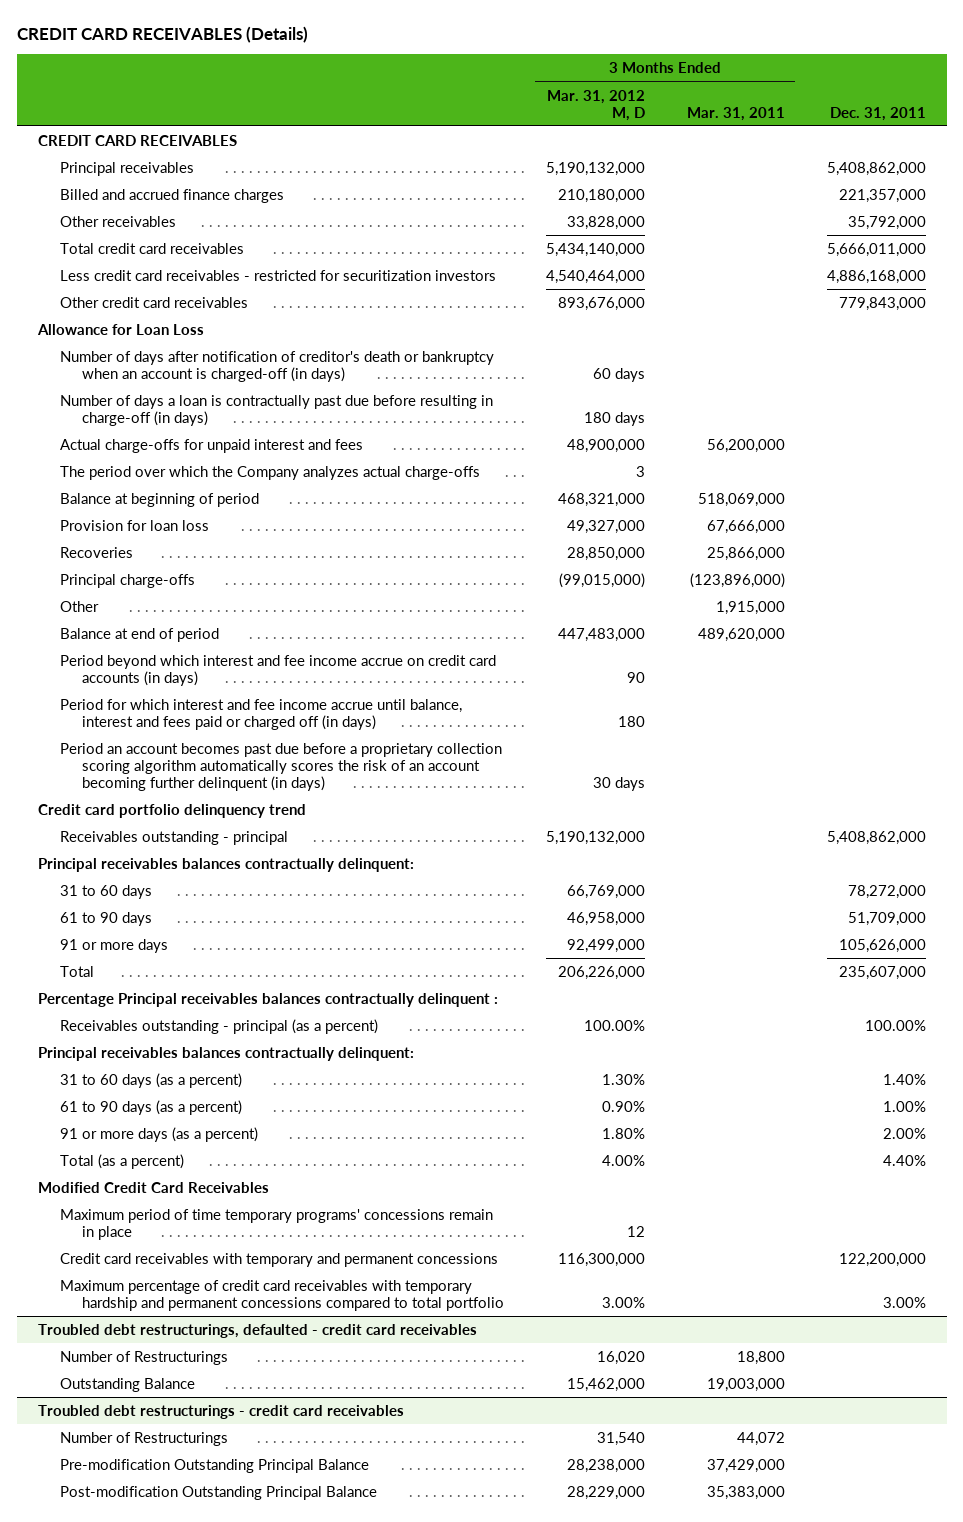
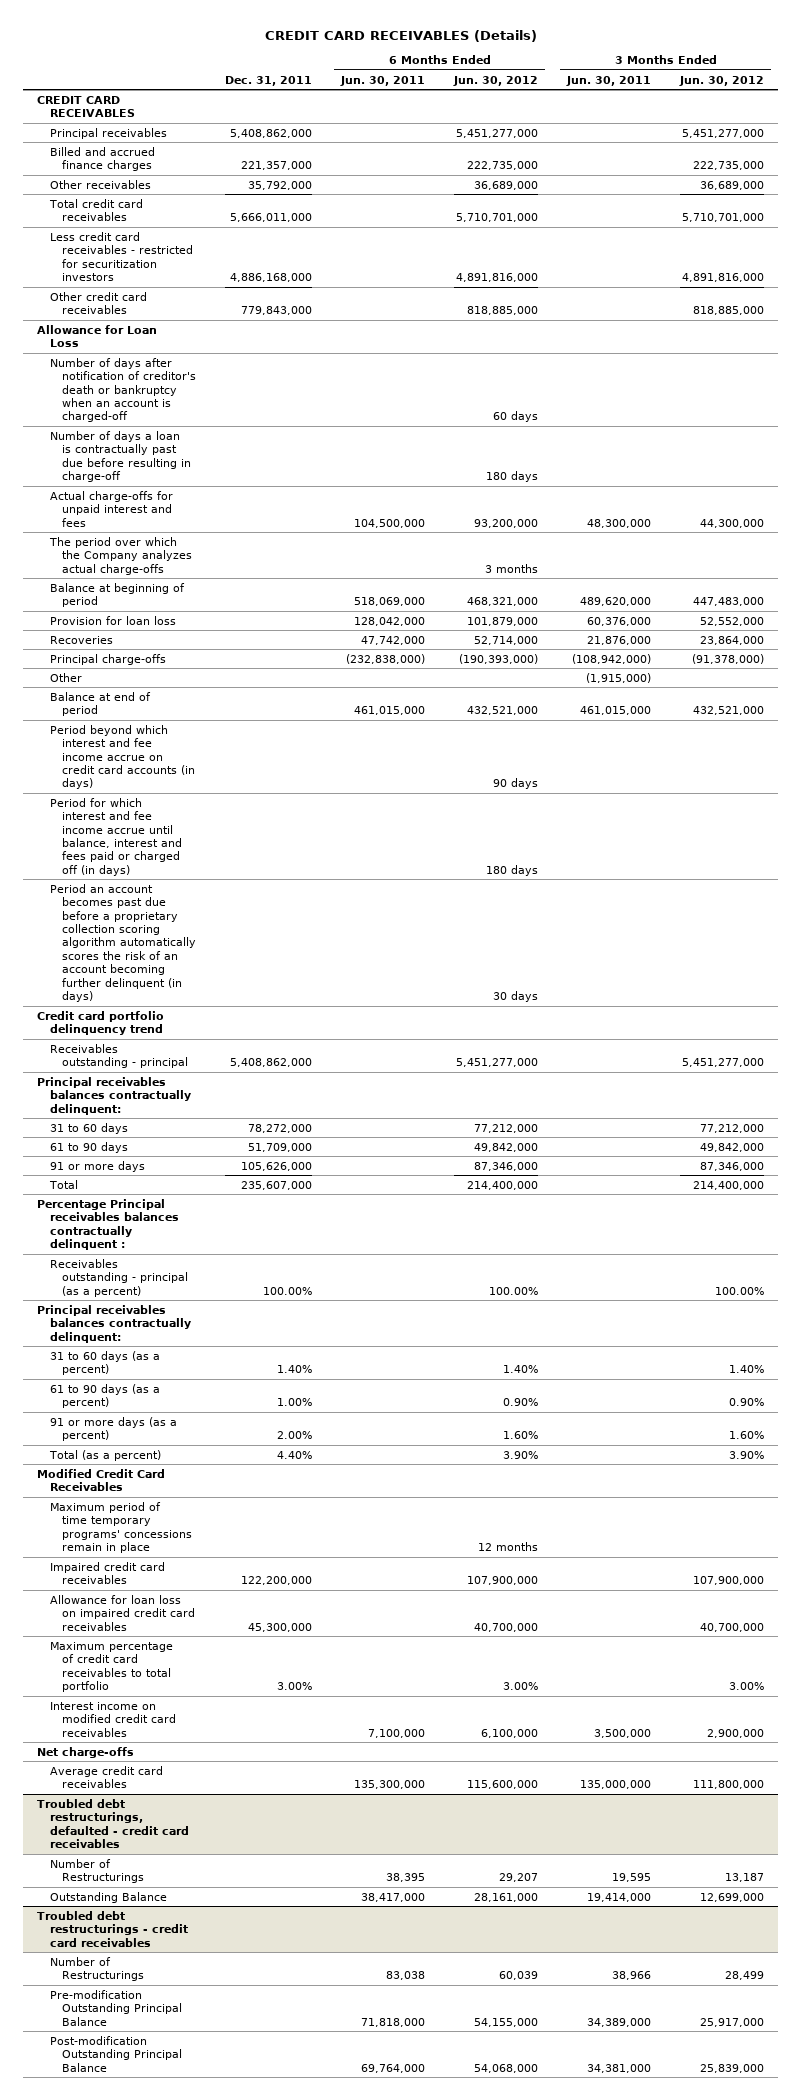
- | 3 Months Ended Mar. 31, 2012 M, D | 3 Months Ended Mar. 31, 2011 | Dec. 31, 2011
+ | Dec. 31, 2011 | 6 Months Ended Jun. 30, 2011 | 6 Months Ended Jun. 30, 2012 | 3 Months Ended Jun. 30, 2011 | 3 Months Ended Jun. 30, 2012
- Number of days after notification of creditor's death or bankruptcy when an account is charged-off (in days) | 60 days | |
- Number of days a loan is contractually past due before resulting in charge-off (in days) | 180 days | |
+ Number of days after notification of creditor's death or bankruptcy when an account is charged-off | | | 60 days | |
+ Number of days a loan is contractually past due before resulting in charge-off | | | 180 days | |
- Credit card receivables with temporary and permanent concessions | 116,300,000 | | 122,200,000
- Maximum percentage of credit card receivables with temporary hardship and permanent concessions compared to total portfolio | 3.00% | | 3.00%
+ Impaired credit card receivables | 122,200,000 | | 107,900,000 | | 107,900,000
+ Allowance for loan loss on impaired credit card receivables | 45,300,000 | | 40,700,000 | | 40,700,000
+ Maximum percentage of credit card receivables to total portfolio | 3.00% | | 3.00% | | 3.00%
+ Interest income on modified credit card receivables | | 7,100,000 | 6,100,000 | 3,500,000 | 2,900,000
+ Net charge-offs
+ Average credit card receivables | | 135,300,000 | 115,600,000 | 135,000,000 | 111,800,000

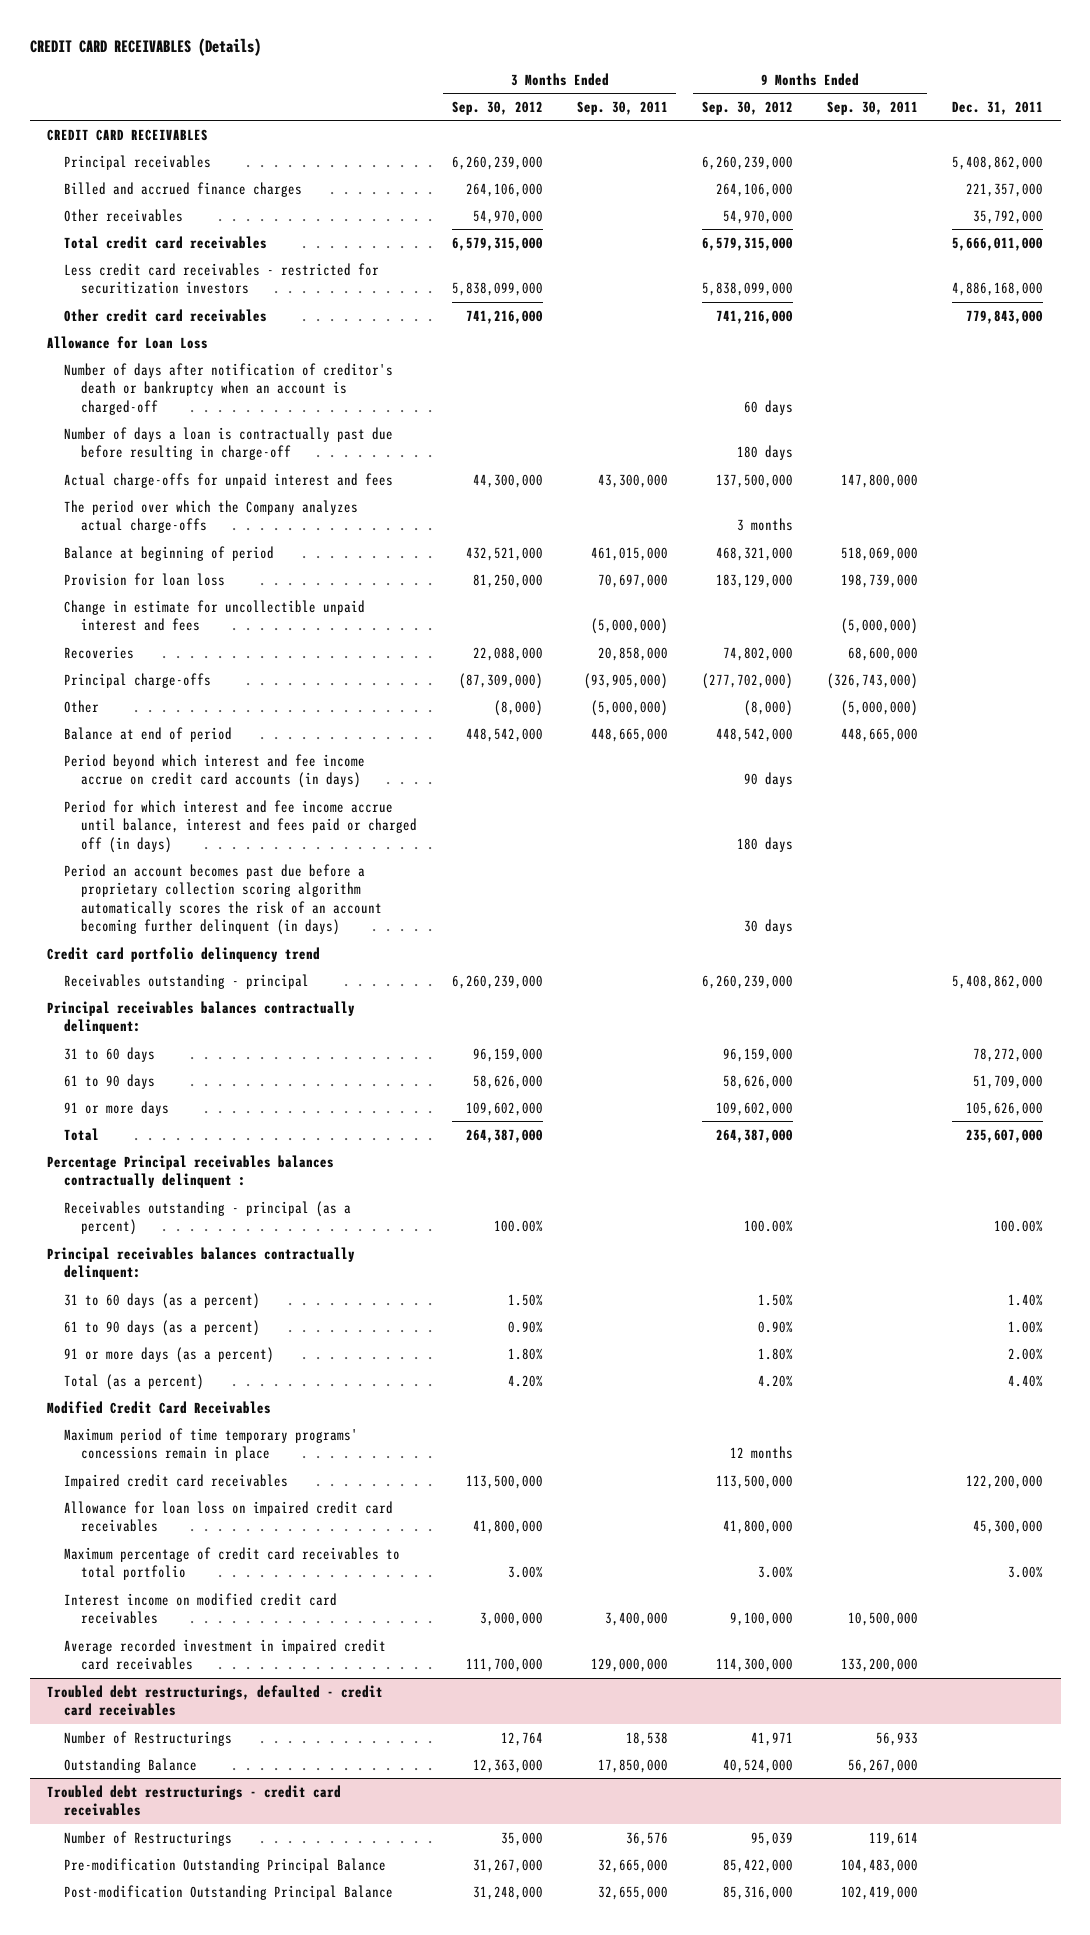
- | Dec. 31, 2011 | 6 Months Ended Jun. 30, 2011 | 6 Months Ended Jun. 30, 2012 | 3 Months Ended Jun. 30, 2011 | 3 Months Ended Jun. 30, 2012
+ | 3 Months Ended Sep. 30, 2012 | 3 Months Ended Sep. 30, 2011 | 9 Months Ended Sep. 30, 2012 | 9 Months Ended Sep. 30, 2011 | Dec. 31, 2011
+ Change in estimate for uncollectible unpaid interest and fees | | (5,000,000) | | (5,000,000) |
- Net charge-offs
- Average credit card receivables | | 135,300,000 | 115,600,000 | 135,000,000 | 111,800,000
+ Average recorded investment in impaired credit card receivables | 111,700,000 | 129,000,000 | 114,300,000 | 133,200,000 |

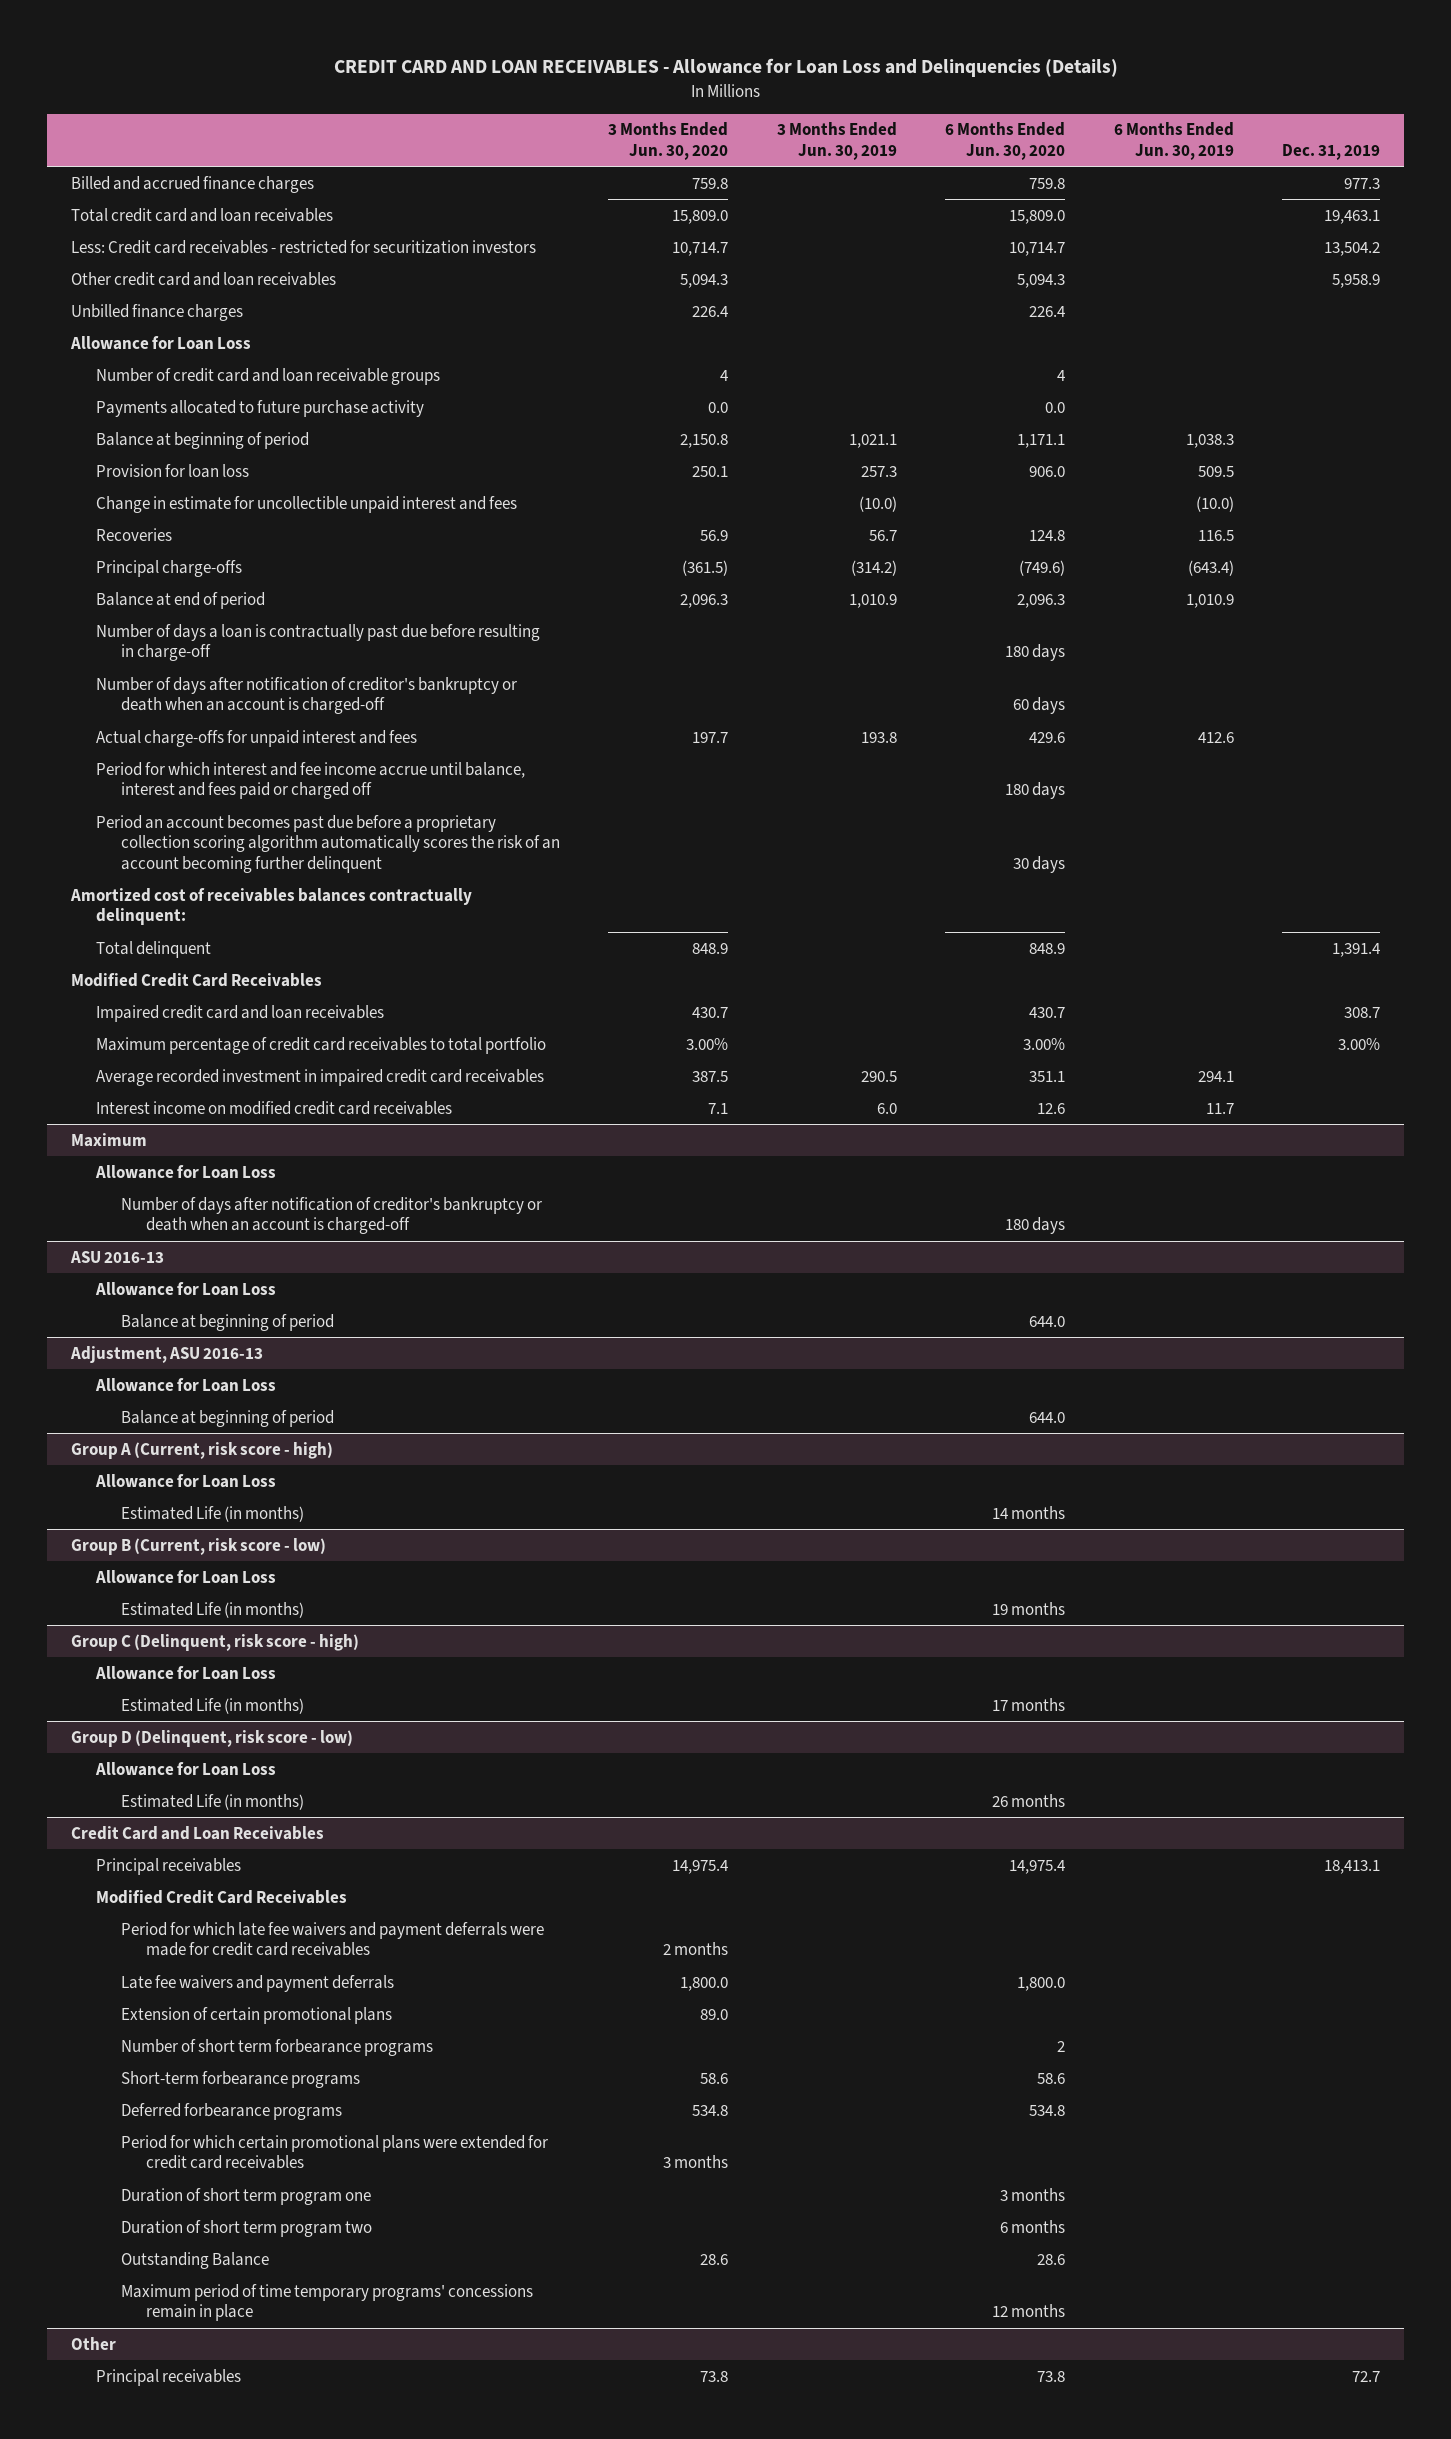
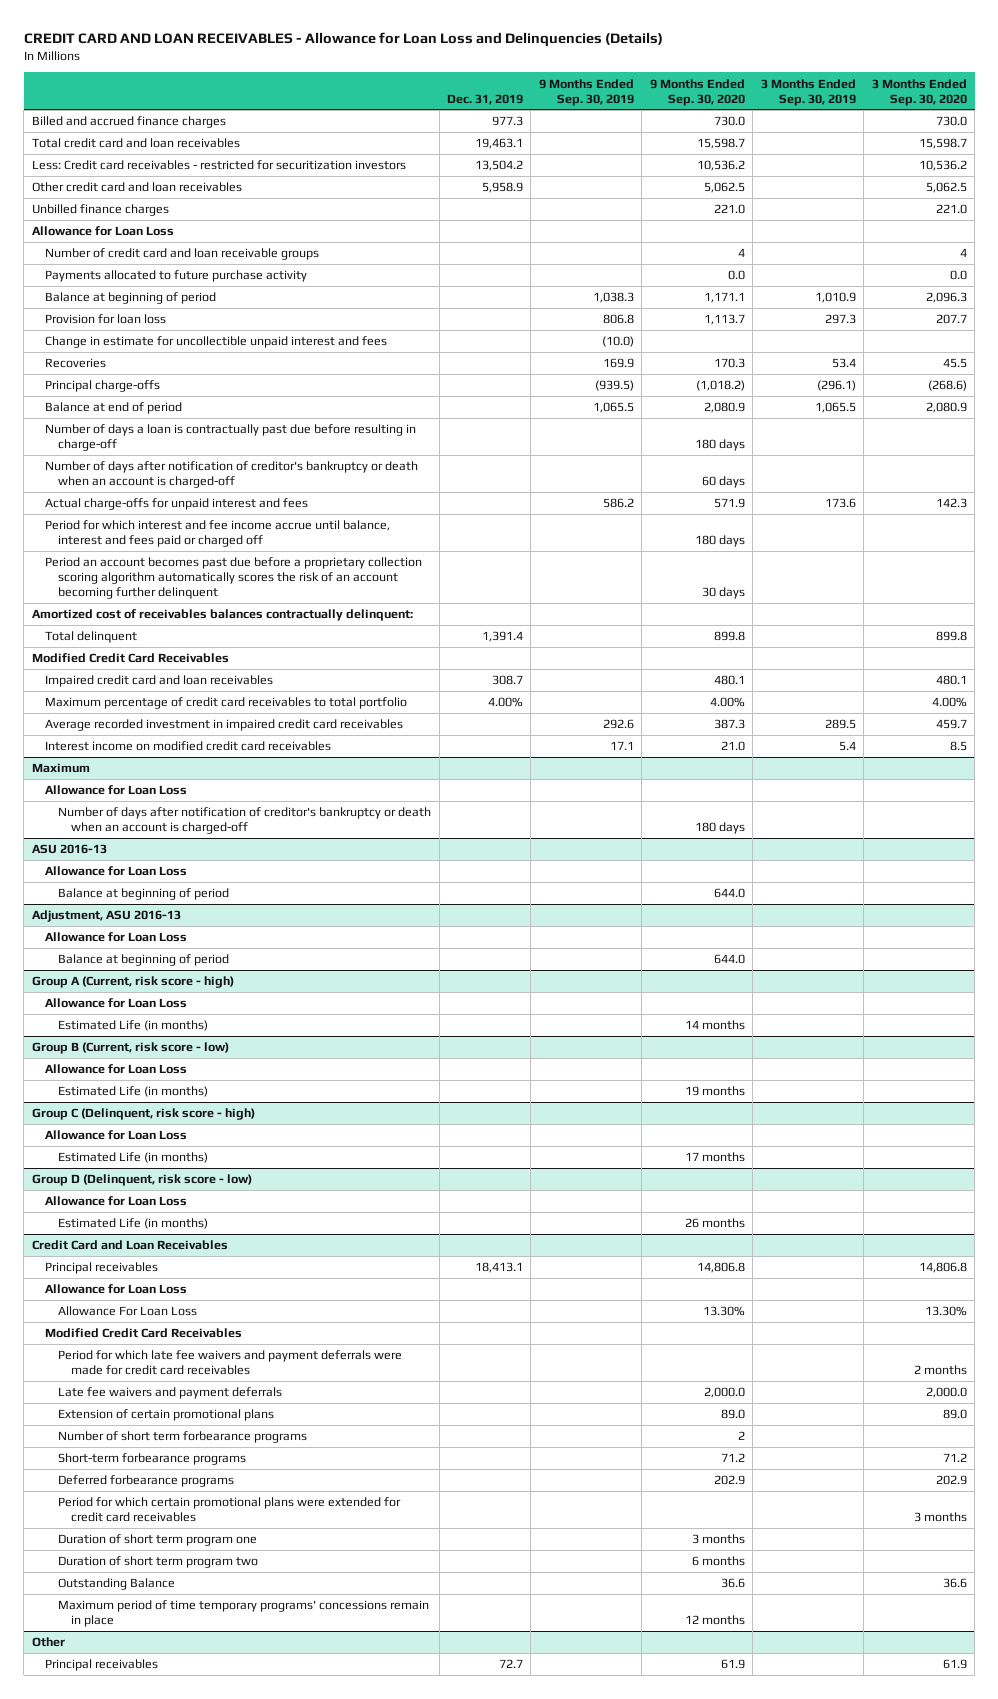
- | 3 Months Ended Jun. 30, 2020 | 3 Months Ended Jun. 30, 2019 | 6 Months Ended Jun. 30, 2020 | 6 Months Ended Jun. 30, 2019 | Dec. 31, 2019
+ | Dec. 31, 2019 | 9 Months Ended Sep. 30, 2019 | 9 Months Ended Sep. 30, 2020 | 3 Months Ended Sep. 30, 2019 | 3 Months Ended Sep. 30, 2020
- Maximum percentage of credit card receivables to total portfolio | 3.00% | | 3.00% | | 3.00%
+ Maximum percentage of credit card receivables to total portfolio | 4.00% | | 4.00% | | 4.00%
@ Credit Card and Loan Receivables
+ Allowance for Loan Loss
+ Allowance For Loan Loss | | | 13.30% | | 13.30%

